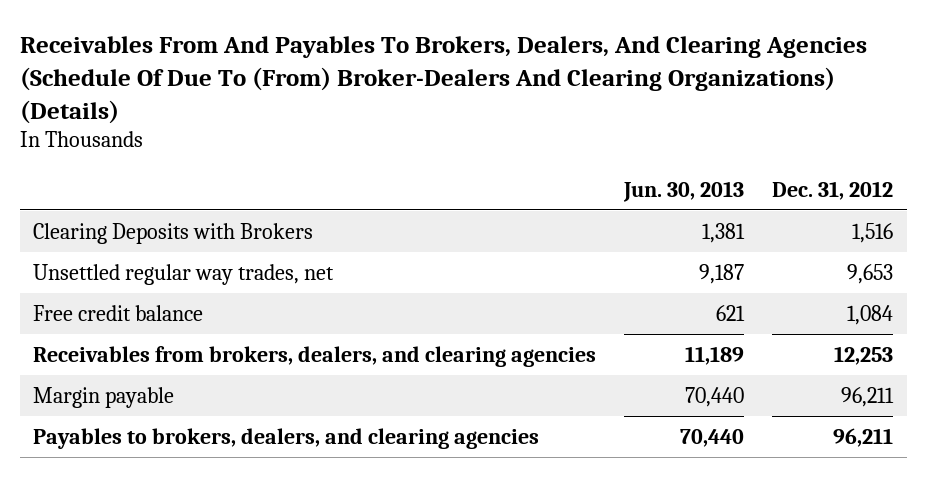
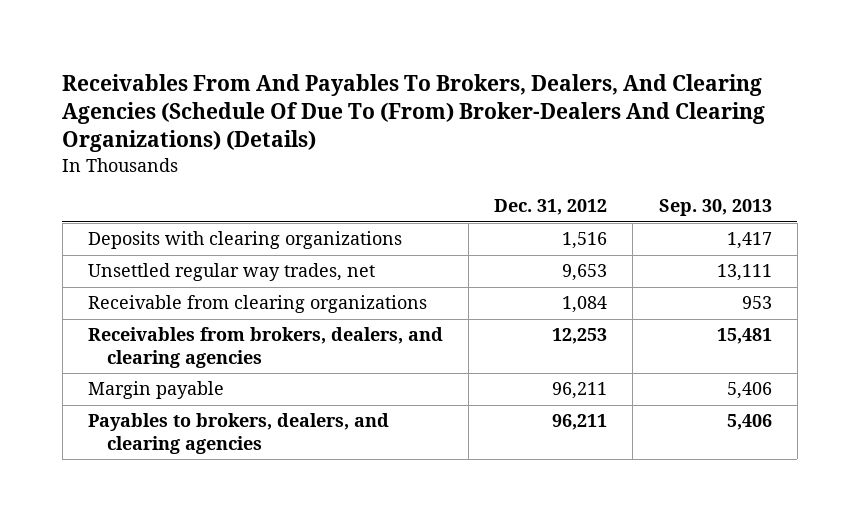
- | Jun. 30, 2013 | Dec. 31, 2012
+ | Dec. 31, 2012 | Sep. 30, 2013
- Clearing Deposits with Brokers | 1,381 | 1,516
+ Deposits with clearing organizations | 1,516 | 1,417
- Free credit balance | 621 | 1,084
+ Receivable from clearing organizations | 1,084 | 953

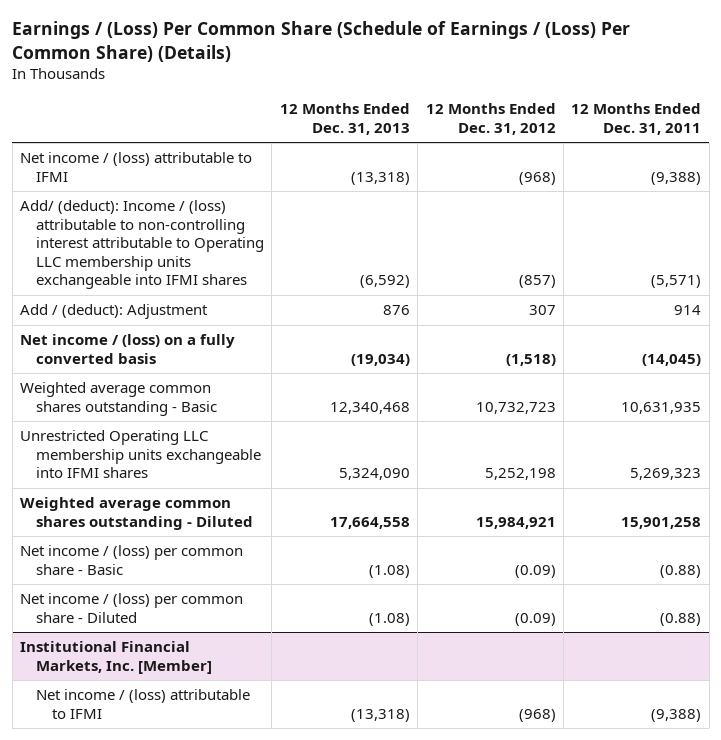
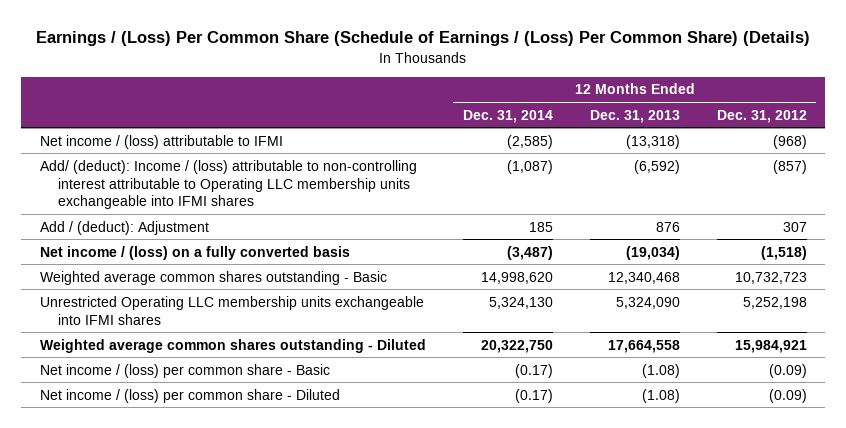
- | 12 Months Ended Dec. 31, 2013 | 12 Months Ended Dec. 31, 2012 | 12 Months Ended Dec. 31, 2011
+ | 12 Months Ended Dec. 31, 2014 | 12 Months Ended Dec. 31, 2013 | 12 Months Ended Dec. 31, 2012
- Institutional Financial Markets, Inc. [Member]
- Net income / (loss) attributable to IFMI | (13,318) | (968) | (9,388)

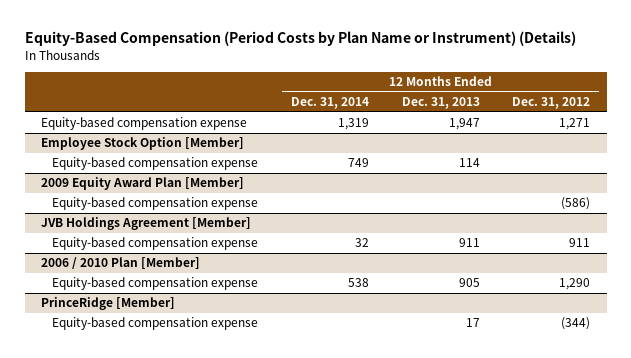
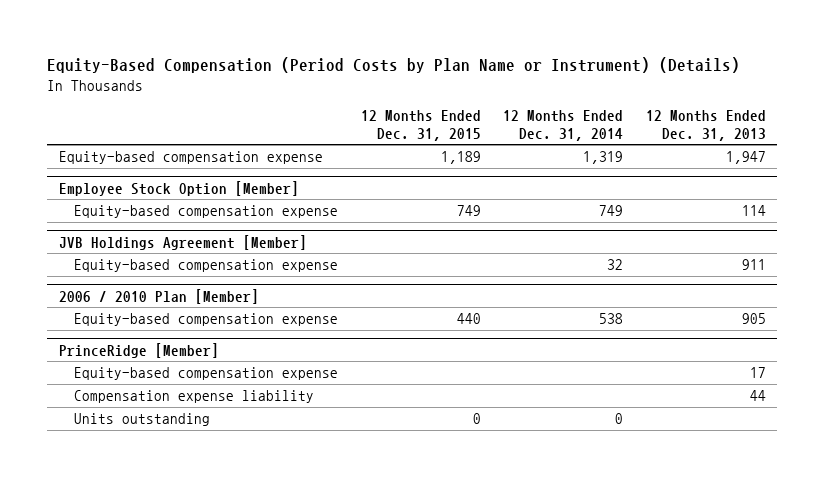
- | 12 Months Ended Dec. 31, 2014 | 12 Months Ended Dec. 31, 2013 | 12 Months Ended Dec. 31, 2012
+ | 12 Months Ended Dec. 31, 2015 | 12 Months Ended Dec. 31, 2014 | 12 Months Ended Dec. 31, 2013
- 2009 Equity Award Plan [Member]
- Equity-based compensation expense | | | (586)
@ PrinceRidge [Member]
+ Compensation expense liability | | | 44
+ Units outstanding | 0 | 0 |

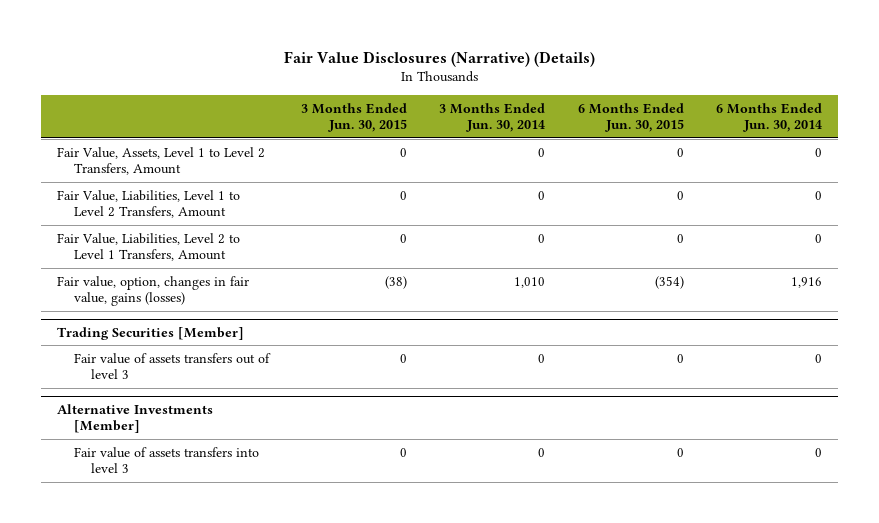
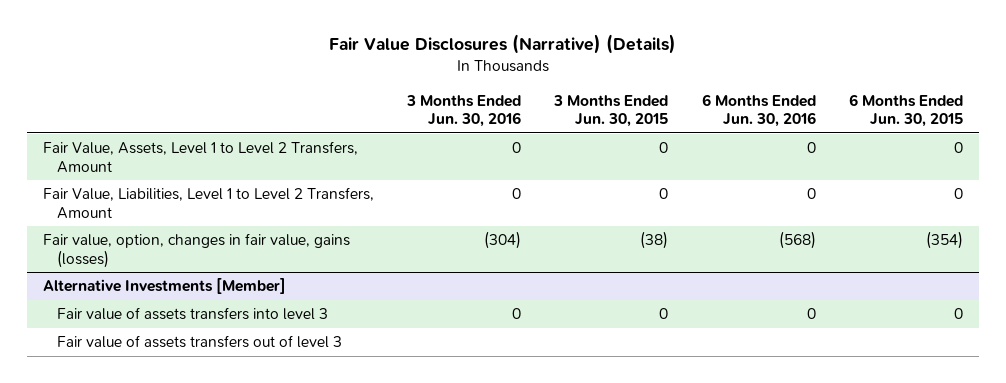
- | 3 Months Ended Jun. 30, 2015 | 3 Months Ended Jun. 30, 2014 | 6 Months Ended Jun. 30, 2015 | 6 Months Ended Jun. 30, 2014
+ | 3 Months Ended Jun. 30, 2016 | 3 Months Ended Jun. 30, 2015 | 6 Months Ended Jun. 30, 2016 | 6 Months Ended Jun. 30, 2015
- Fair Value, Liabilities, Level 2 to Level 1 Transfers, Amount | 0 | 0 | 0 | 0
- Trading Securities [Member]
- Fair value of assets transfers out of level 3 | 0 | 0 | 0 | 0
@ Alternative Investments [Member]
+ Fair value of assets transfers out of level 3

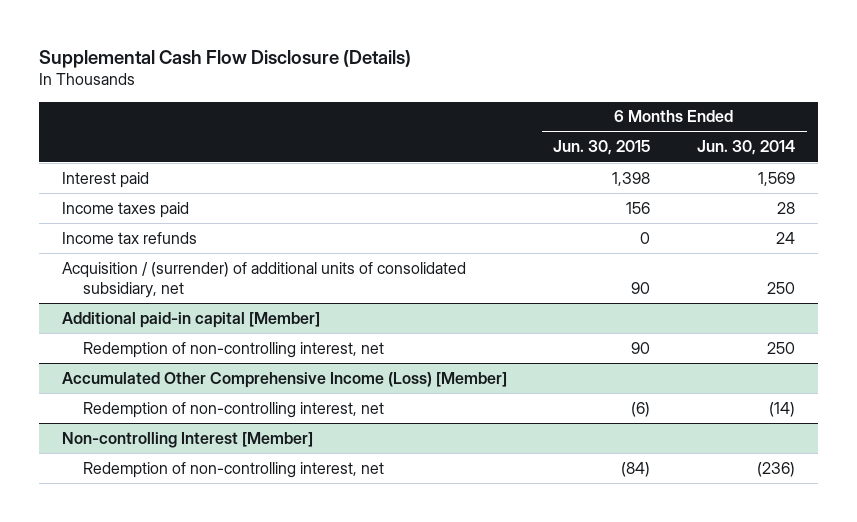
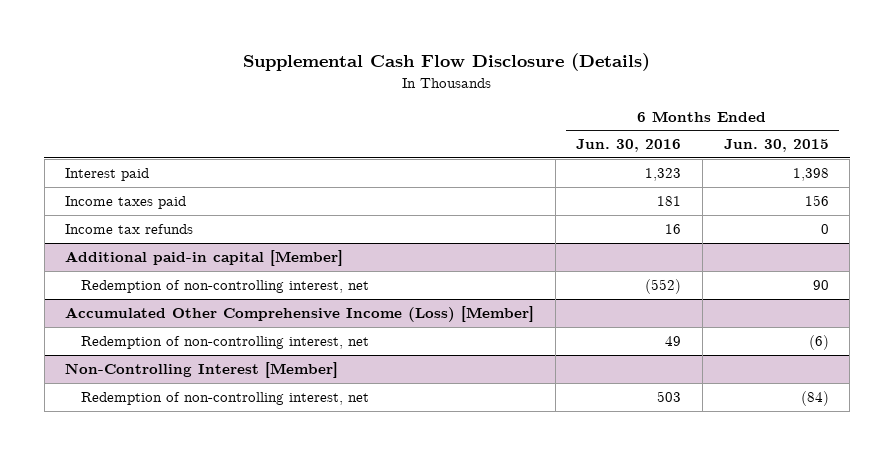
- | 6 Months Ended Jun. 30, 2015 | 6 Months Ended Jun. 30, 2014
+ | 6 Months Ended Jun. 30, 2016 | 6 Months Ended Jun. 30, 2015
- Acquisition / (surrender) of additional units of consolidated subsidiary, net | 90 | 250
- Non-controlling Interest [Member]
+ Non-Controlling Interest [Member]

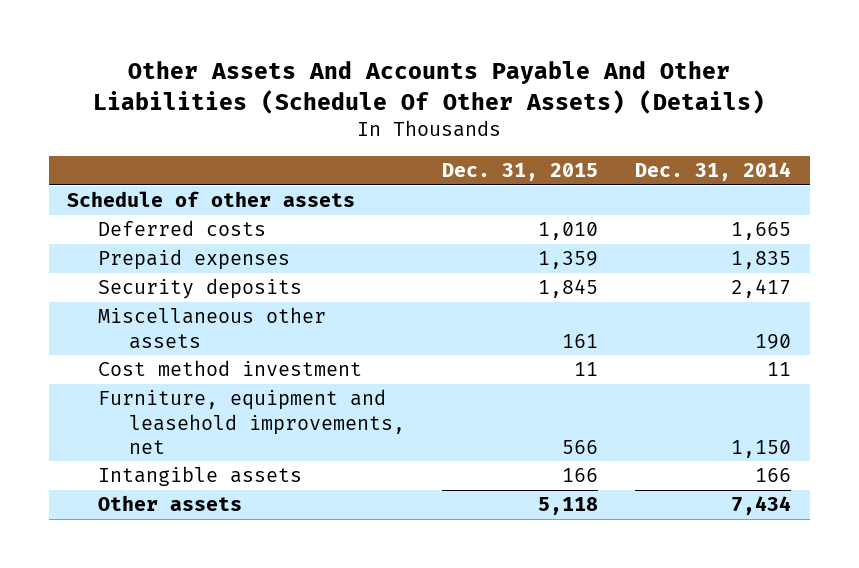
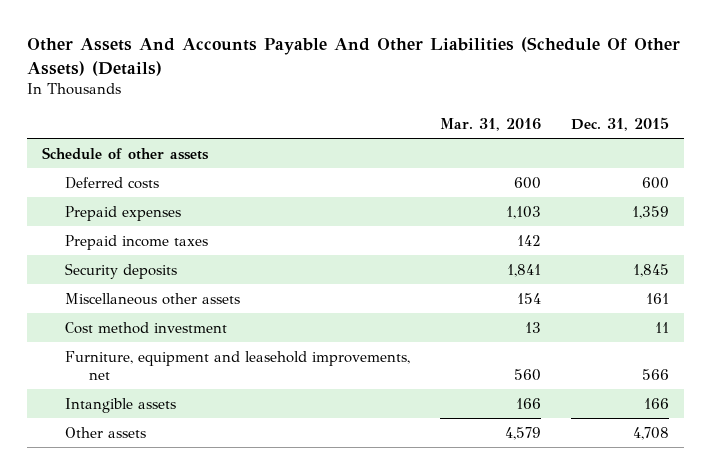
- | Dec. 31, 2015 | Dec. 31, 2014
+ | Mar. 31, 2016 | Dec. 31, 2015
- Deferred costs | 1,010 | 1,665
+ Deferred costs | 600 | 600
+ Prepaid income taxes | 142 |
- Other assets | 5,118 | 7,434
+ Other assets | 4,579 | 4,708

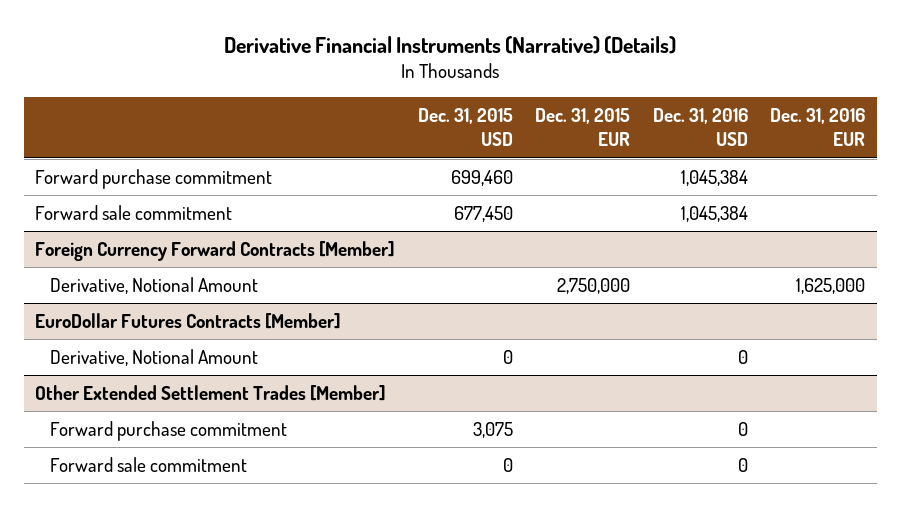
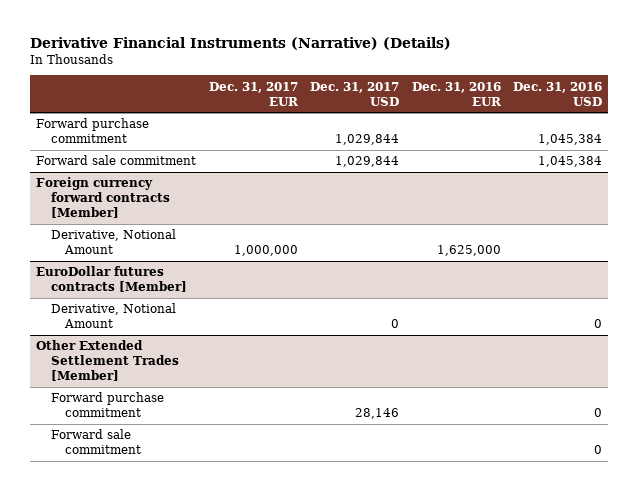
- | Dec. 31, 2015 USD | Dec. 31, 2015 EUR | Dec. 31, 2016 USD | Dec. 31, 2016 EUR
+ | Dec. 31, 2017 EUR | Dec. 31, 2017 USD | Dec. 31, 2016 EUR | Dec. 31, 2016 USD
- Foreign Currency Forward Contracts [Member]
+ Foreign currency forward contracts [Member]
- EuroDollar Futures Contracts [Member]
+ EuroDollar futures contracts [Member]

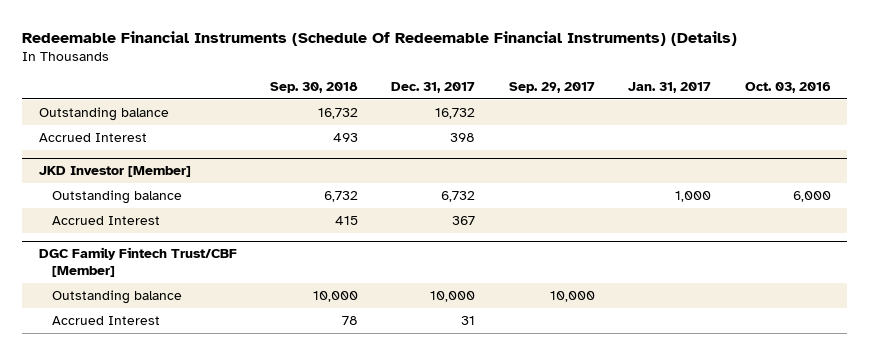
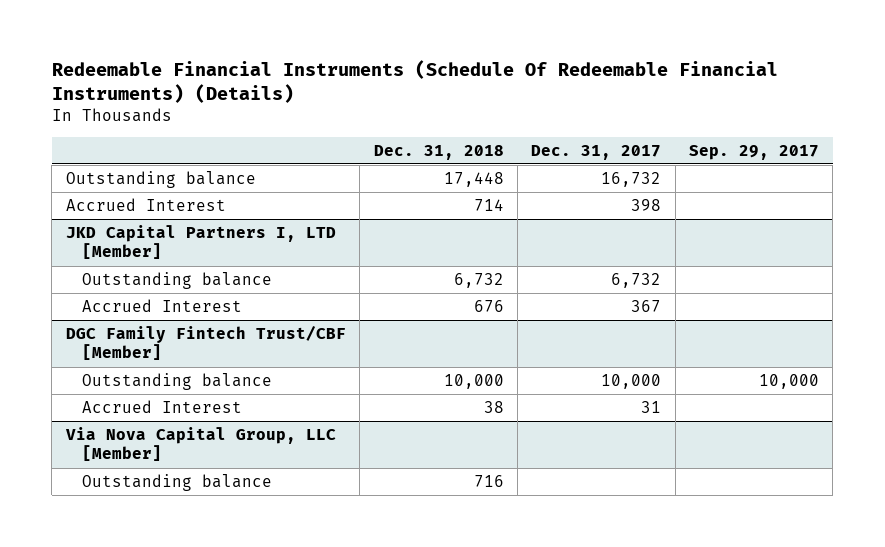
- | Sep. 30, 2018 | Dec. 31, 2017 | Sep. 29, 2017 | Jan. 31, 2017 | Oct. 03, 2016
+ | Dec. 31, 2018 | Dec. 31, 2017 | Sep. 29, 2017
- JKD Investor [Member]
+ JKD Capital Partners I, LTD [Member]
+ Via Nova Capital Group, LLC [Member]
+ Outstanding balance | 716 | |

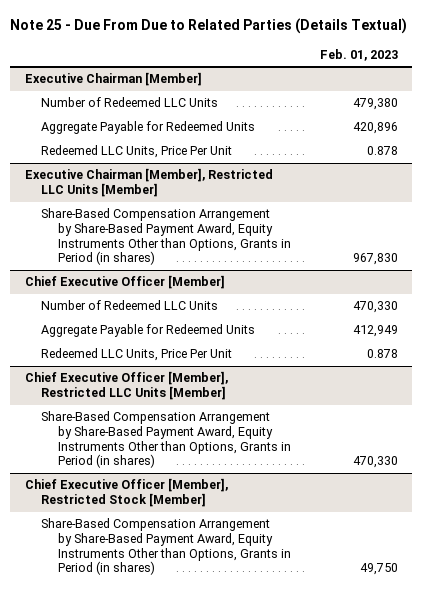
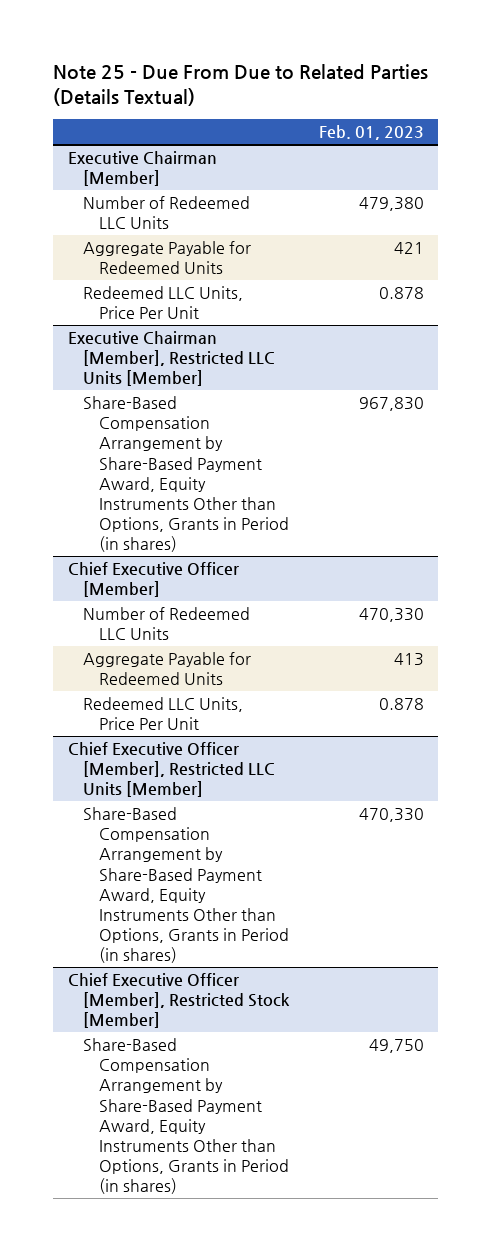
@ Executive Chairman [Member]
- Aggregate Payable for Redeemed Units | 420,896
+ Aggregate Payable for Redeemed Units | 421
@ Chief Executive Officer [Member]
- Aggregate Payable for Redeemed Units | 412,949
+ Aggregate Payable for Redeemed Units | 413

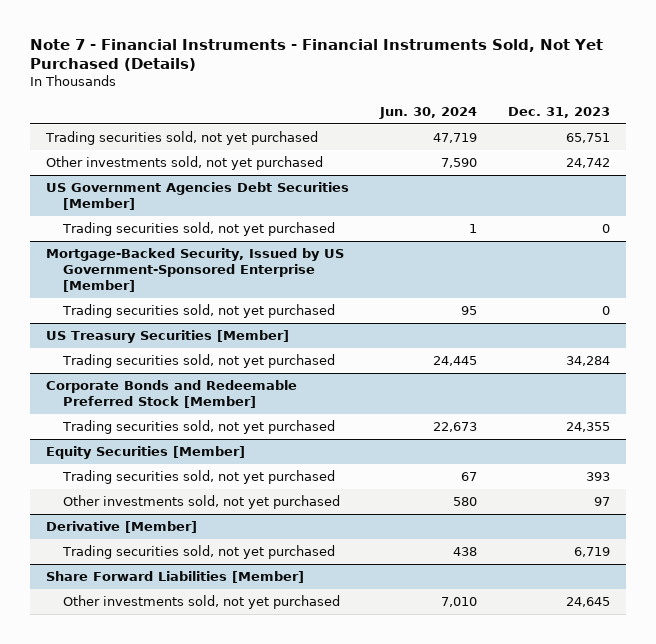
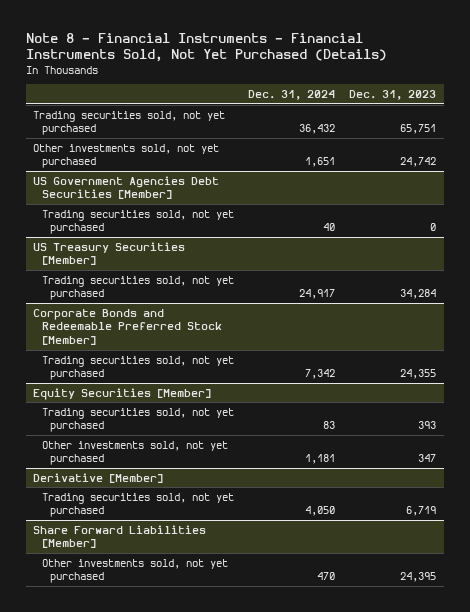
- Note 7 - Financial Instruments - Financial Instruments Sold, Not Yet Purchased (Details)
+ Note 8 - Financial Instruments - Financial Instruments Sold, Not Yet Purchased (Details)
- | Jun. 30, 2024 | Dec. 31, 2023
+ | Dec. 31, 2024 | Dec. 31, 2023
- Mortgage-Backed Security, Issued by US Government-Sponsored Enterprise [Member]
- Trading securities sold, not yet purchased | 95 | 0
@ Equity Securities [Member]
- Other investments sold, not yet purchased | 580 | 97
+ Other investments sold, not yet purchased | 1,181 | 347
@ Share Forward Liabilities [Member]
- Other investments sold, not yet purchased | 7,010 | 24,645
+ Other investments sold, not yet purchased | 470 | 24,395

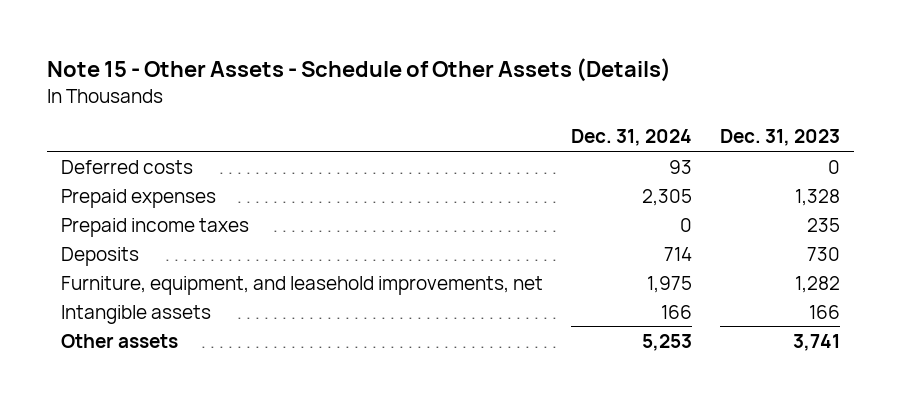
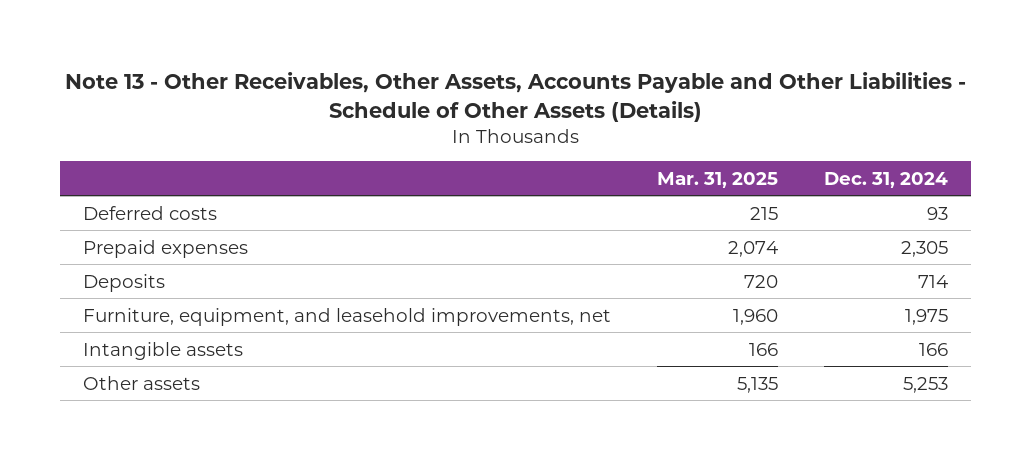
- Note 15 - Other Assets - Schedule of Other Assets (Details)
+ Note 13 - Other Receivables, Other Assets, Accounts Payable and Other Liabilities - Schedule of Other Assets (Details)
- | Dec. 31, 2024 | Dec. 31, 2023
+ | Mar. 31, 2025 | Dec. 31, 2024
- Prepaid income taxes | 0 | 235

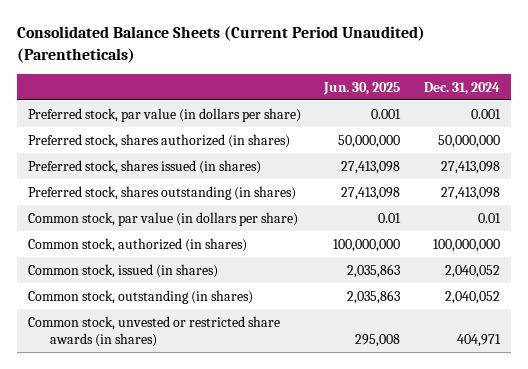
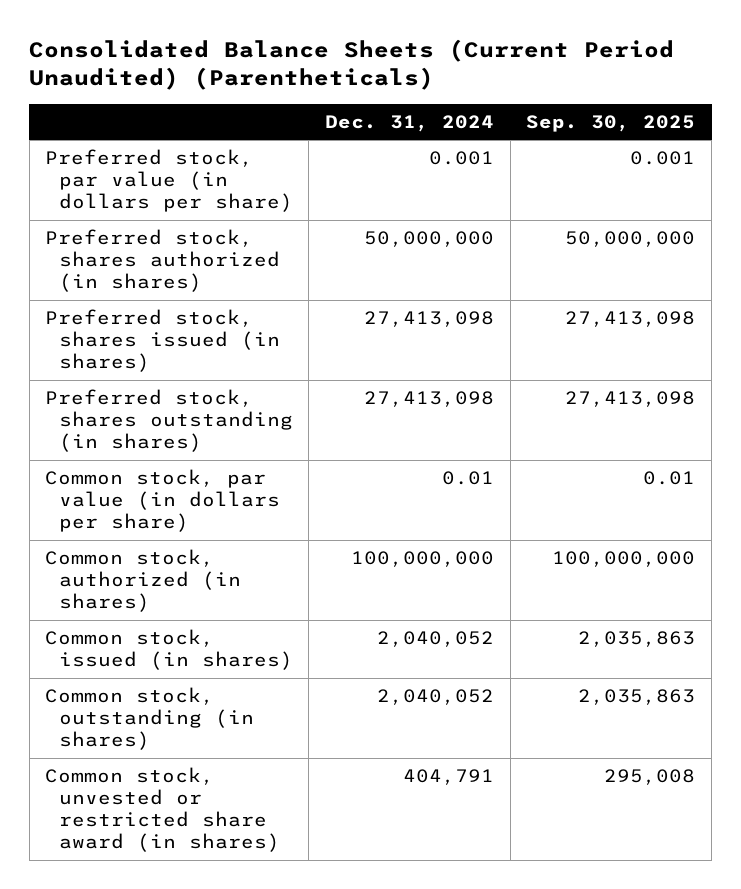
- | Jun. 30, 2025 | Dec. 31, 2024
+ | Dec. 31, 2024 | Sep. 30, 2025
- Common stock, unvested or restricted share awards (in shares) | 295,008 | 404,971
+ Common stock, unvested or restricted share award (in shares) | 404,791 | 295,008

